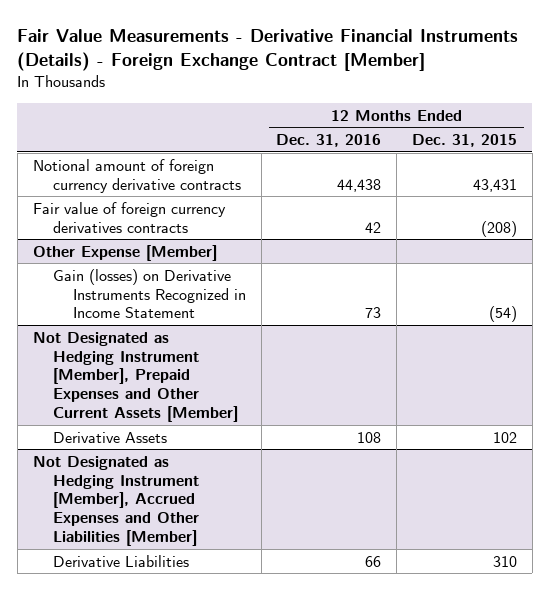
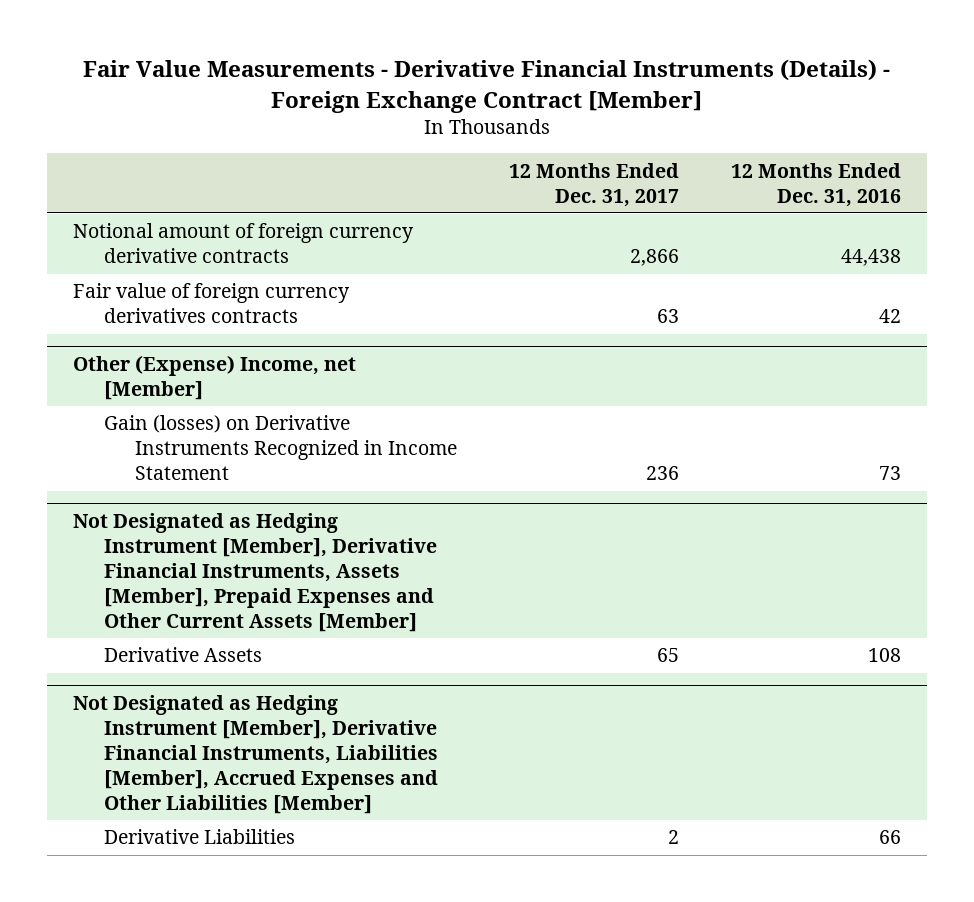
- | 12 Months Ended Dec. 31, 2016 | 12 Months Ended Dec. 31, 2015
+ | 12 Months Ended Dec. 31, 2017 | 12 Months Ended Dec. 31, 2016
- Other Expense [Member]
+ Other (Expense) Income, net [Member]
- Not Designated as Hedging Instrument [Member], Prepaid Expenses and Other Current Assets [Member]
+ Not Designated as Hedging Instrument [Member], Derivative Financial Instruments, Assets [Member], Prepaid Expenses and Other Current Assets [Member]
- Not Designated as Hedging Instrument [Member], Accrued Expenses and Other Liabilities [Member]
+ Not Designated as Hedging Instrument [Member], Derivative Financial Instruments, Liabilities [Member], Accrued Expenses and Other Liabilities [Member]

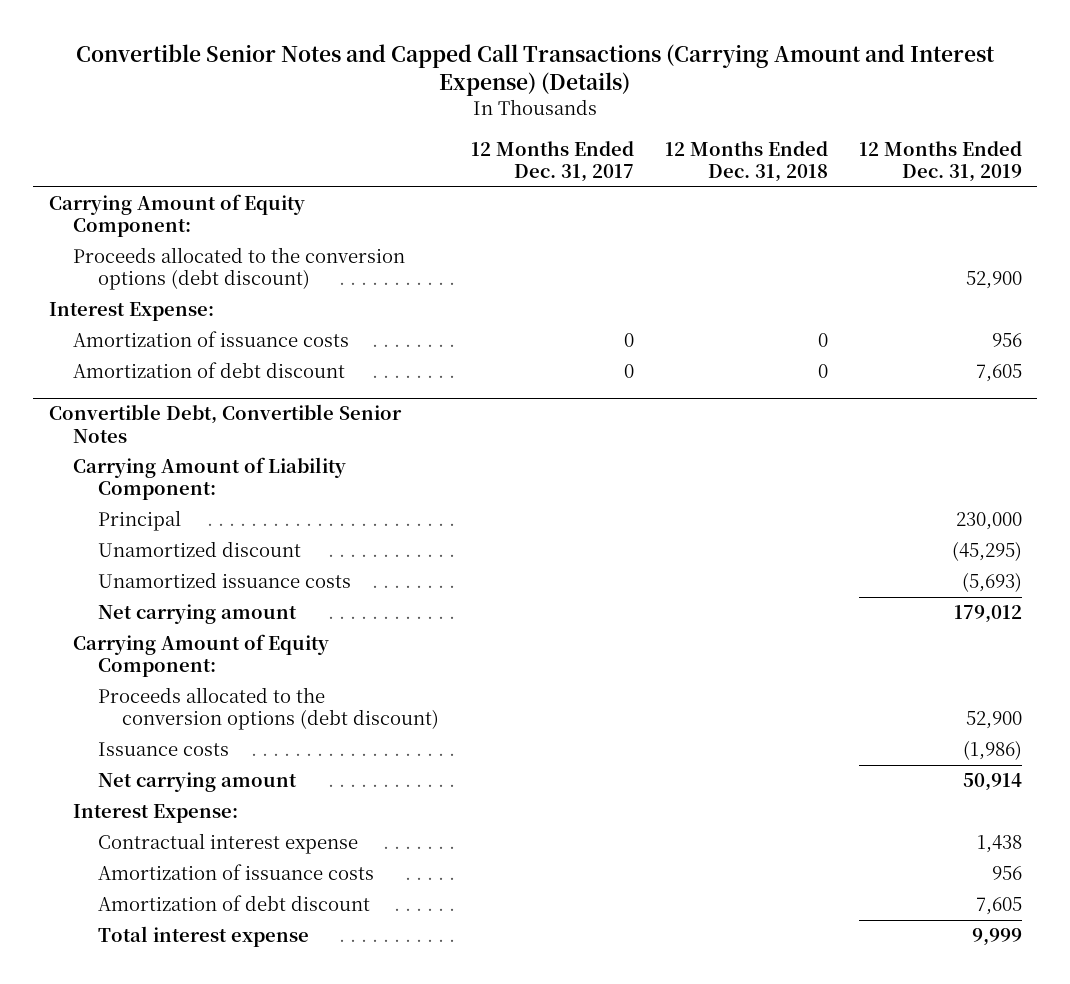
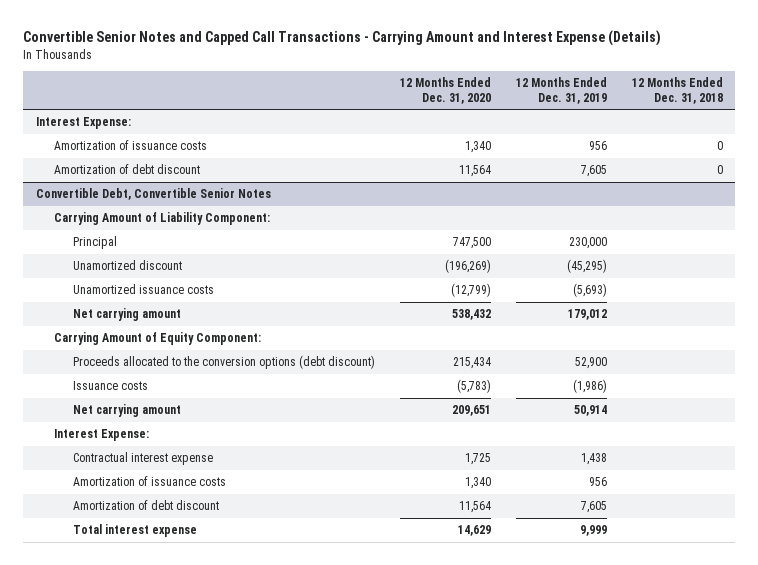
- Convertible Senior Notes and Capped Call Transactions (Carrying Amount and Interest Expense) (Details)
+ Convertible Senior Notes and Capped Call Transactions - Carrying Amount and Interest Expense (Details)
- | 12 Months Ended Dec. 31, 2017 | 12 Months Ended Dec. 31, 2018 | 12 Months Ended Dec. 31, 2019
+ | 12 Months Ended Dec. 31, 2020 | 12 Months Ended Dec. 31, 2019 | 12 Months Ended Dec. 31, 2018
- Carrying Amount of Equity Component:
- Proceeds allocated to the conversion options (debt discount) | | | 52,900

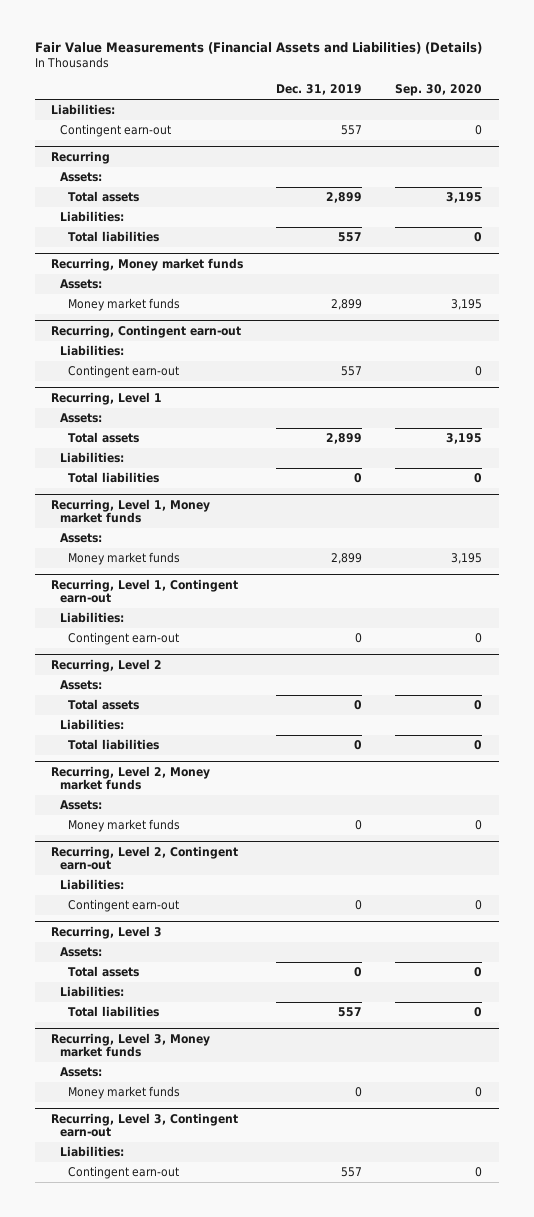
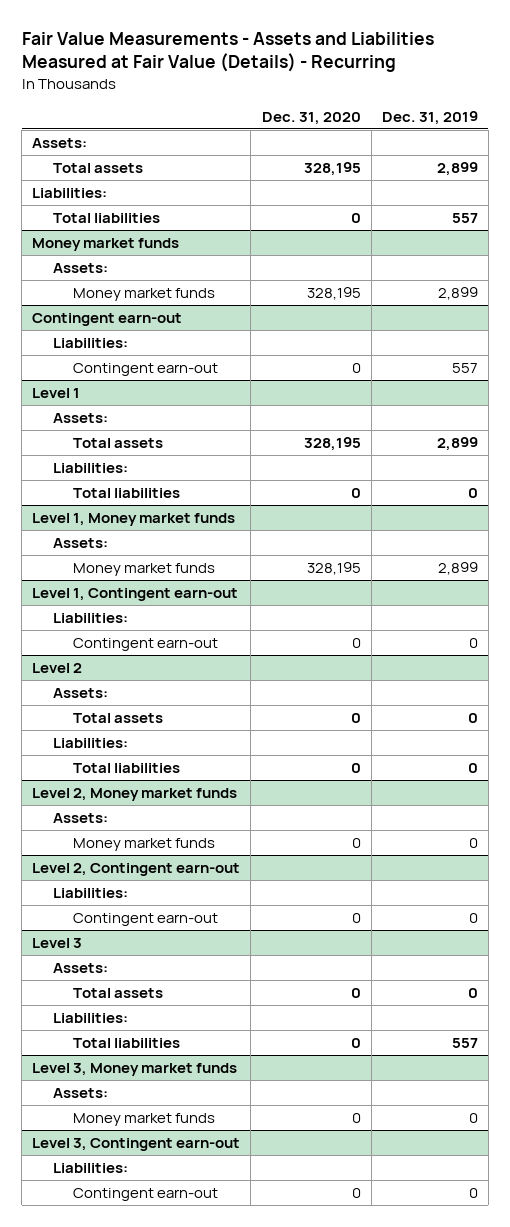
- Fair Value Measurements (Financial Assets and Liabilities) (Details)
+ Fair Value Measurements - Assets and Liabilities Measured at Fair Value (Details) - Recurring
- | Dec. 31, 2019 | Sep. 30, 2020
+ | Dec. 31, 2020 | Dec. 31, 2019
- Liabilities:
- Contingent earn-out | 557 | 0
- Recurring
- Recurring, Money market funds
+ Money market funds
- Recurring, Contingent earn-out
+ Contingent earn-out
- Recurring, Level 1
+ Level 1
- Recurring, Level 1, Money market funds
+ Level 1, Money market funds
- Recurring, Level 1, Contingent earn-out
+ Level 1, Contingent earn-out
- Recurring, Level 2
+ Level 2
- Recurring, Level 2, Money market funds
+ Level 2, Money market funds
- Recurring, Level 2, Contingent earn-out
+ Level 2, Contingent earn-out
- Recurring, Level 3
+ Level 3
- Recurring, Level 3, Money market funds
+ Level 3, Money market funds
- Recurring, Level 3, Contingent earn-out
+ Level 3, Contingent earn-out
- Contingent earn-out | 557 | 0
+ Contingent earn-out | 0 | 0

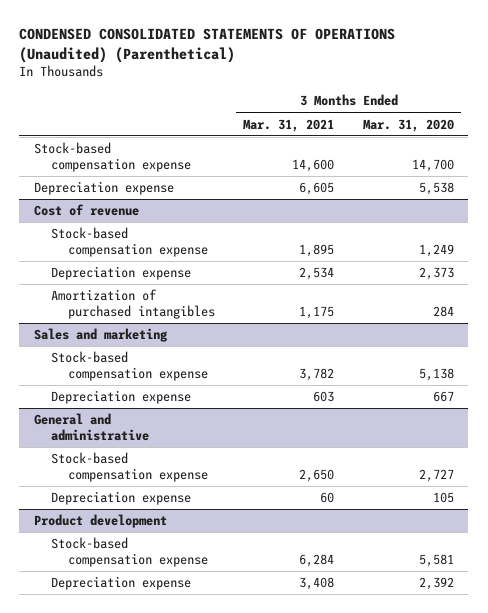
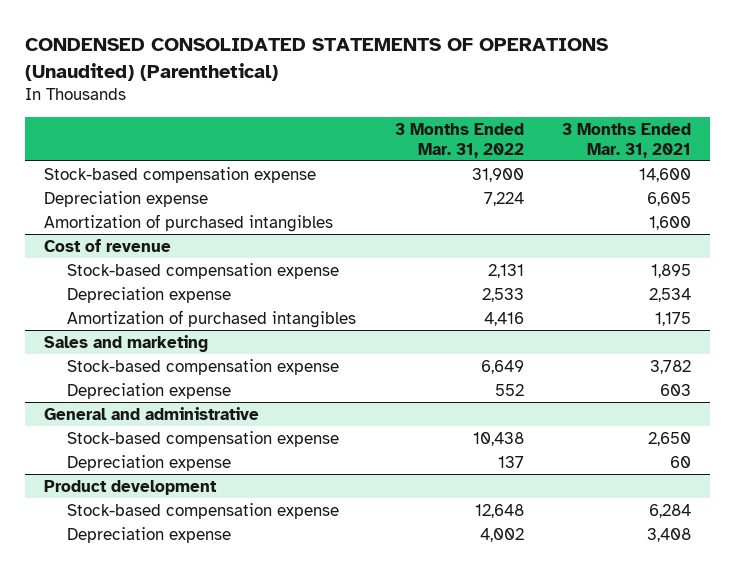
- | 3 Months Ended Mar. 31, 2021 | 3 Months Ended Mar. 31, 2020
+ | 3 Months Ended Mar. 31, 2022 | 3 Months Ended Mar. 31, 2021
+ Amortization of purchased intangibles | | 1,600

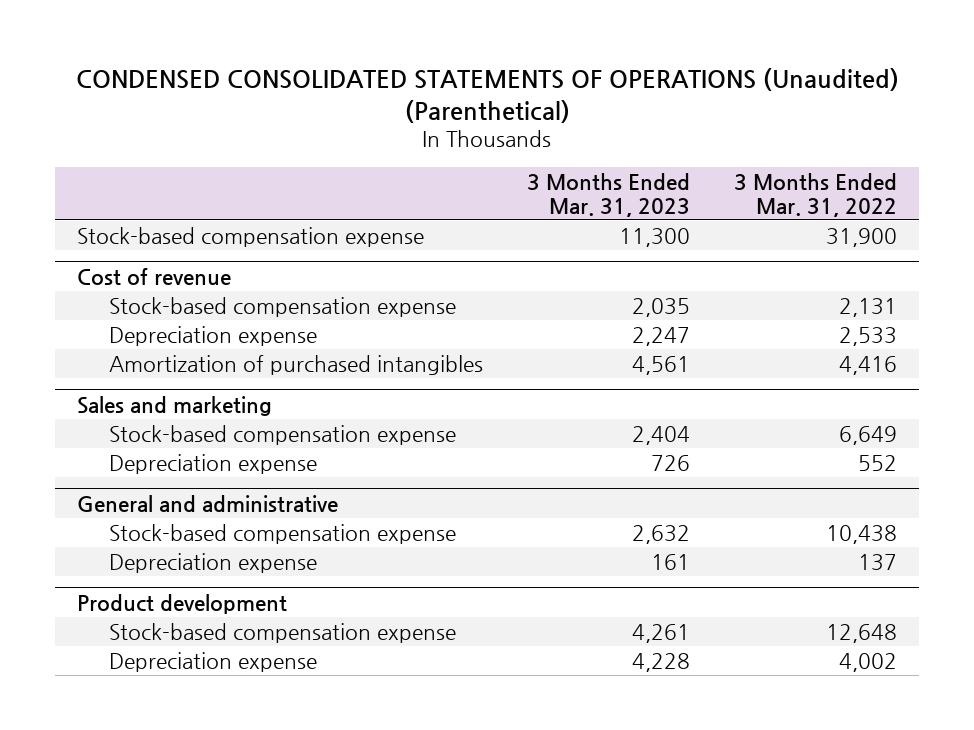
- | 3 Months Ended Mar. 31, 2022 | 3 Months Ended Mar. 31, 2021
+ | 3 Months Ended Mar. 31, 2023 | 3 Months Ended Mar. 31, 2022
- Depreciation expense | 7,224 | 6,605
- Amortization of purchased intangibles | | 1,600

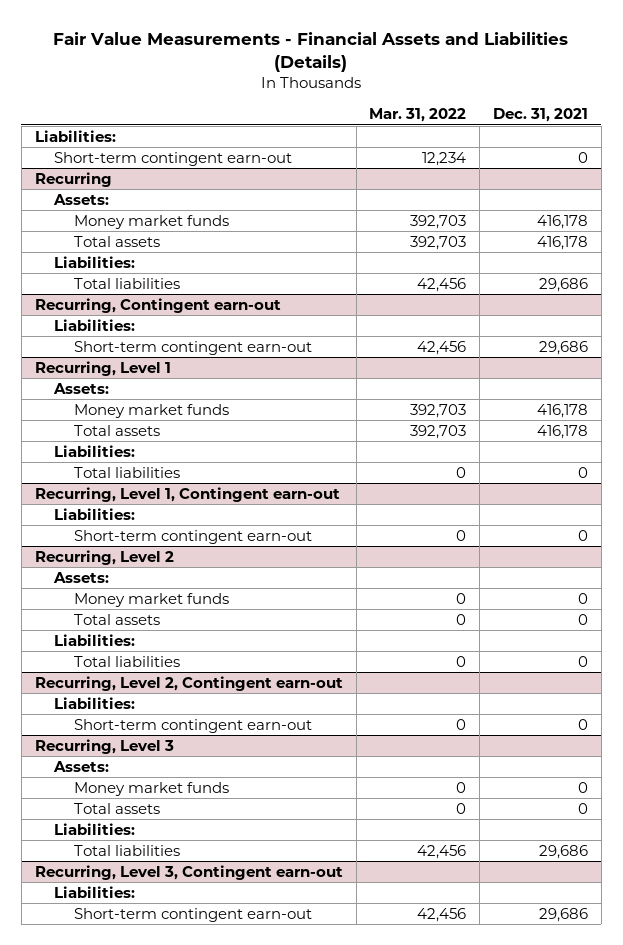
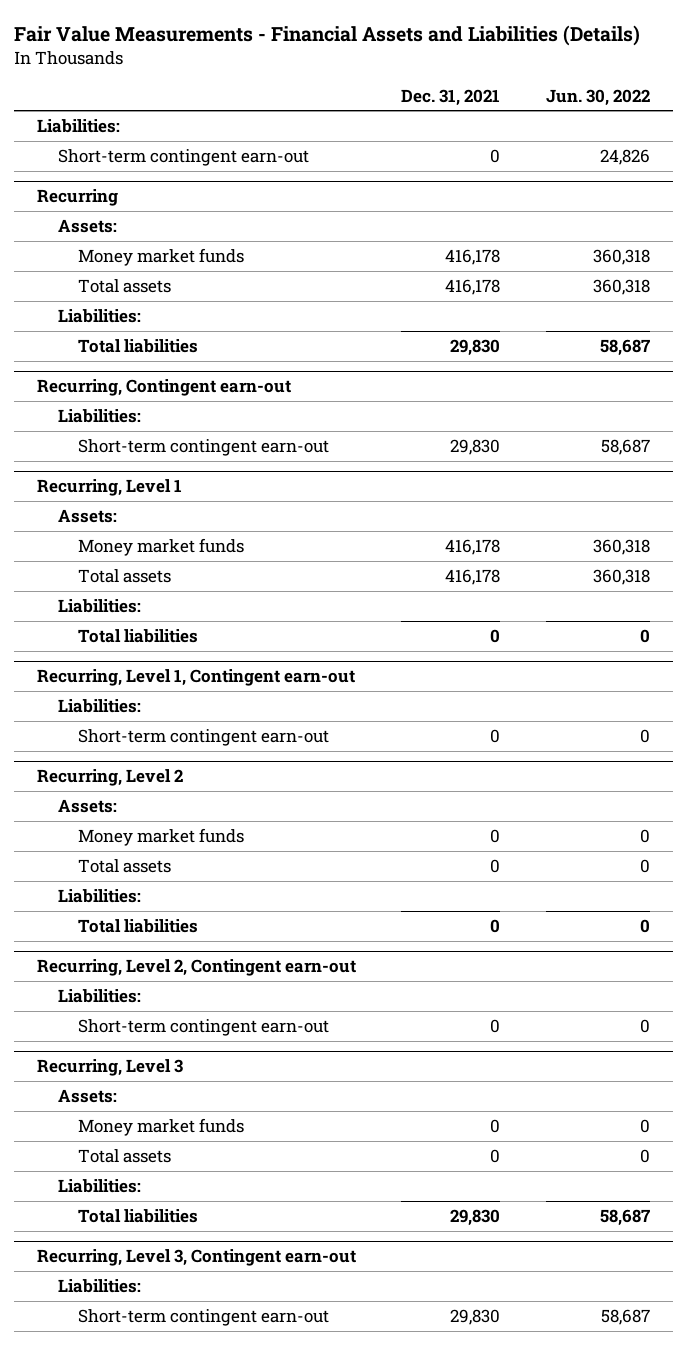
- | Mar. 31, 2022 | Dec. 31, 2021
+ | Dec. 31, 2021 | Jun. 30, 2022
@ Recurring
- Total liabilities | 42,456 | 29,686
+ Total liabilities | 29,830 | 58,687
@ Recurring, Contingent earn-out
- Short-term contingent earn-out | 42,456 | 29,686
+ Short-term contingent earn-out | 29,830 | 58,687
@ Recurring, Level 3
- Total liabilities | 42,456 | 29,686
+ Total liabilities | 29,830 | 58,687
@ Recurring, Level 3, Contingent earn-out
- Short-term contingent earn-out | 42,456 | 29,686
+ Short-term contingent earn-out | 29,830 | 58,687

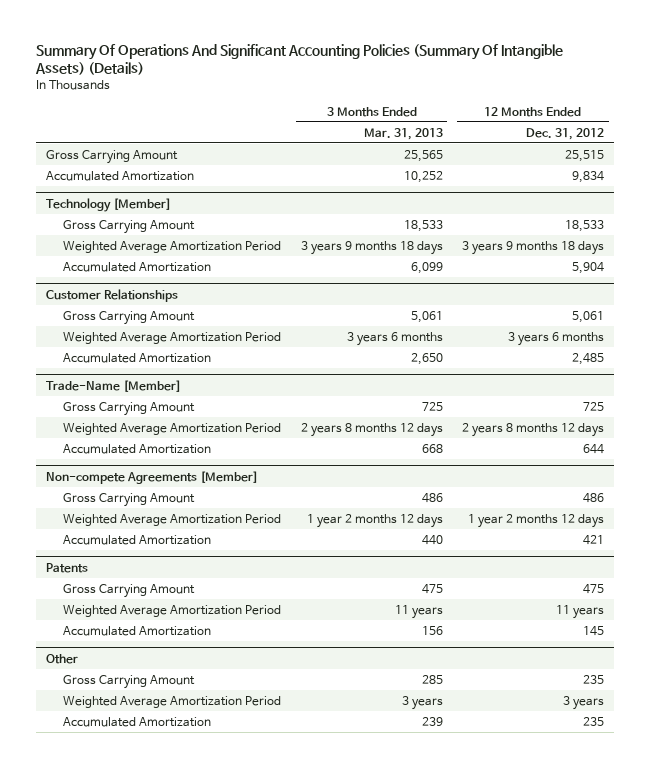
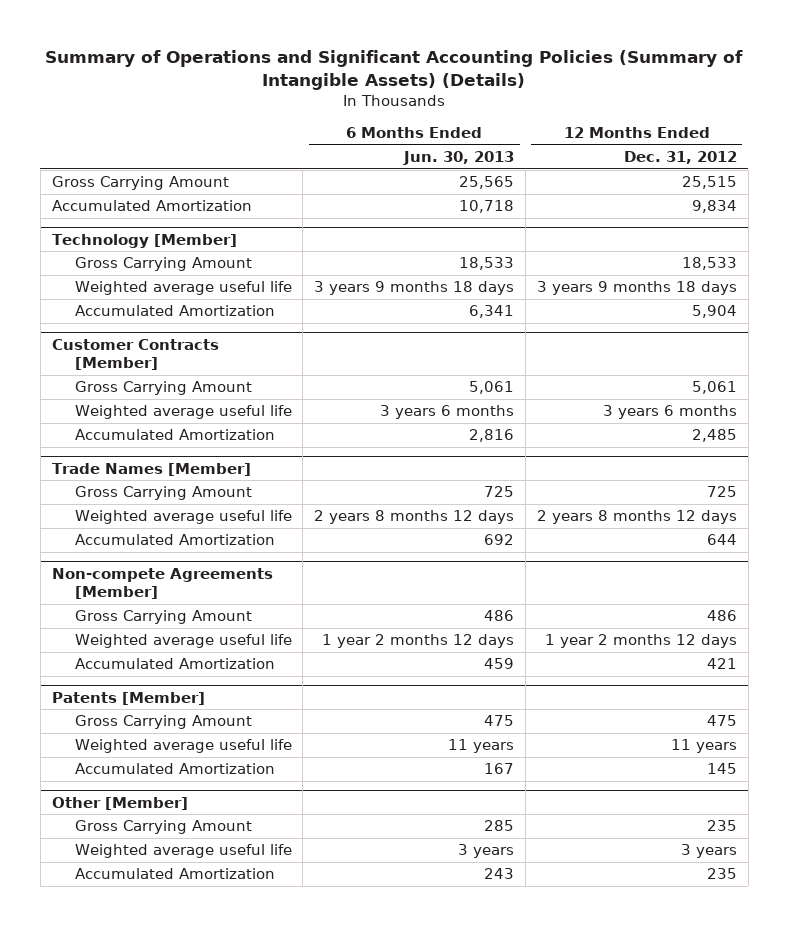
- Summary Of Operations And Significant Accounting Policies (Summary Of Intangible Assets) (Details)
+ Summary of Operations and Significant Accounting Policies (Summary of Intangible Assets) (Details)
- | 3 Months Ended Mar. 31, 2013 | 12 Months Ended Dec. 31, 2012
+ | 6 Months Ended Jun. 30, 2013 | 12 Months Ended Dec. 31, 2012
@ Technology [Member]
- Weighted Average Amortization Period | 3 years 9 months 18 days | 3 years 9 months 18 days
+ Weighted average useful life | 3 years 9 months 18 days | 3 years 9 months 18 days
- Customer Relationships
+ Customer Contracts [Member]
- Weighted Average Amortization Period | 3 years 6 months | 3 years 6 months
+ Weighted average useful life | 3 years 6 months | 3 years 6 months
- Trade-Name [Member]
+ Trade Names [Member]
- Weighted Average Amortization Period | 2 years 8 months 12 days | 2 years 8 months 12 days
+ Weighted average useful life | 2 years 8 months 12 days | 2 years 8 months 12 days
@ Non-compete Agreements [Member]
- Weighted Average Amortization Period | 1 year 2 months 12 days | 1 year 2 months 12 days
+ Weighted average useful life | 1 year 2 months 12 days | 1 year 2 months 12 days
- Patents
+ Patents [Member]
- Weighted Average Amortization Period | 11 years | 11 years
+ Weighted average useful life | 11 years | 11 years
- Other
+ Other [Member]
- Weighted Average Amortization Period | 3 years | 3 years
+ Weighted average useful life | 3 years | 3 years

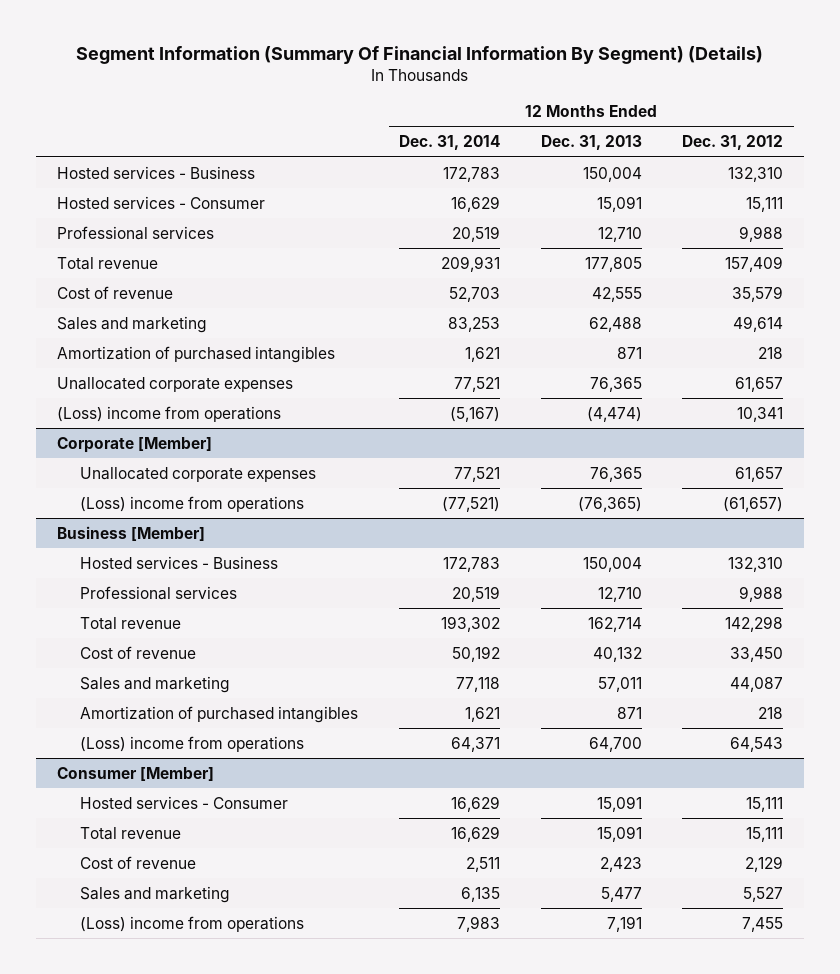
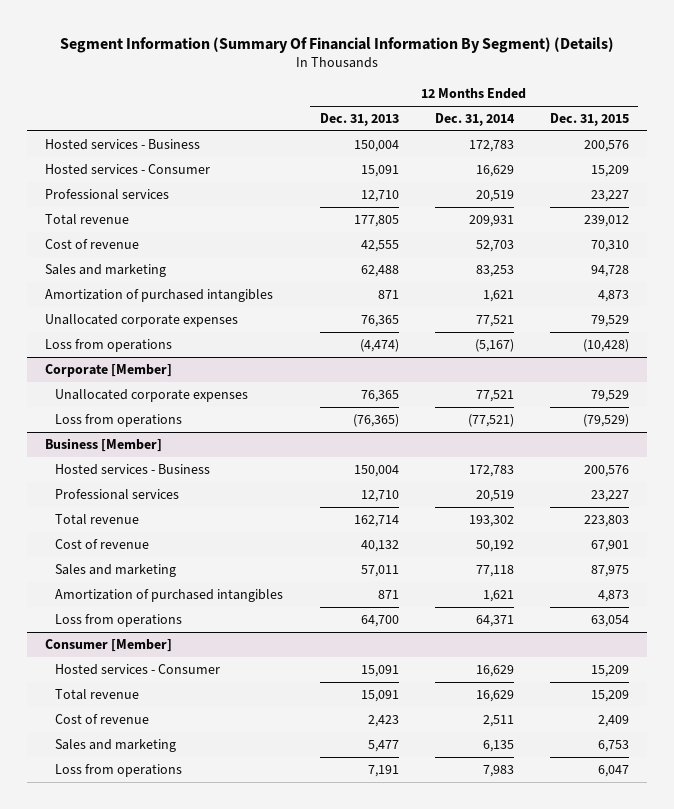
- | 12 Months Ended Dec. 31, 2014 | 12 Months Ended Dec. 31, 2013 | 12 Months Ended Dec. 31, 2012
+ | 12 Months Ended Dec. 31, 2013 | 12 Months Ended Dec. 31, 2014 | 12 Months Ended Dec. 31, 2015
- (Loss) income from operations | (5,167) | (4,474) | 10,341
+ Loss from operations | (4,474) | (5,167) | (10,428)
@ Corporate [Member]
- (Loss) income from operations | (77,521) | (76,365) | (61,657)
+ Loss from operations | (76,365) | (77,521) | (79,529)
@ Business [Member]
- (Loss) income from operations | 64,371 | 64,700 | 64,543
+ Loss from operations | 64,700 | 64,371 | 63,054
@ Consumer [Member]
- (Loss) income from operations | 7,983 | 7,191 | 7,455
+ Loss from operations | 7,191 | 7,983 | 6,047

